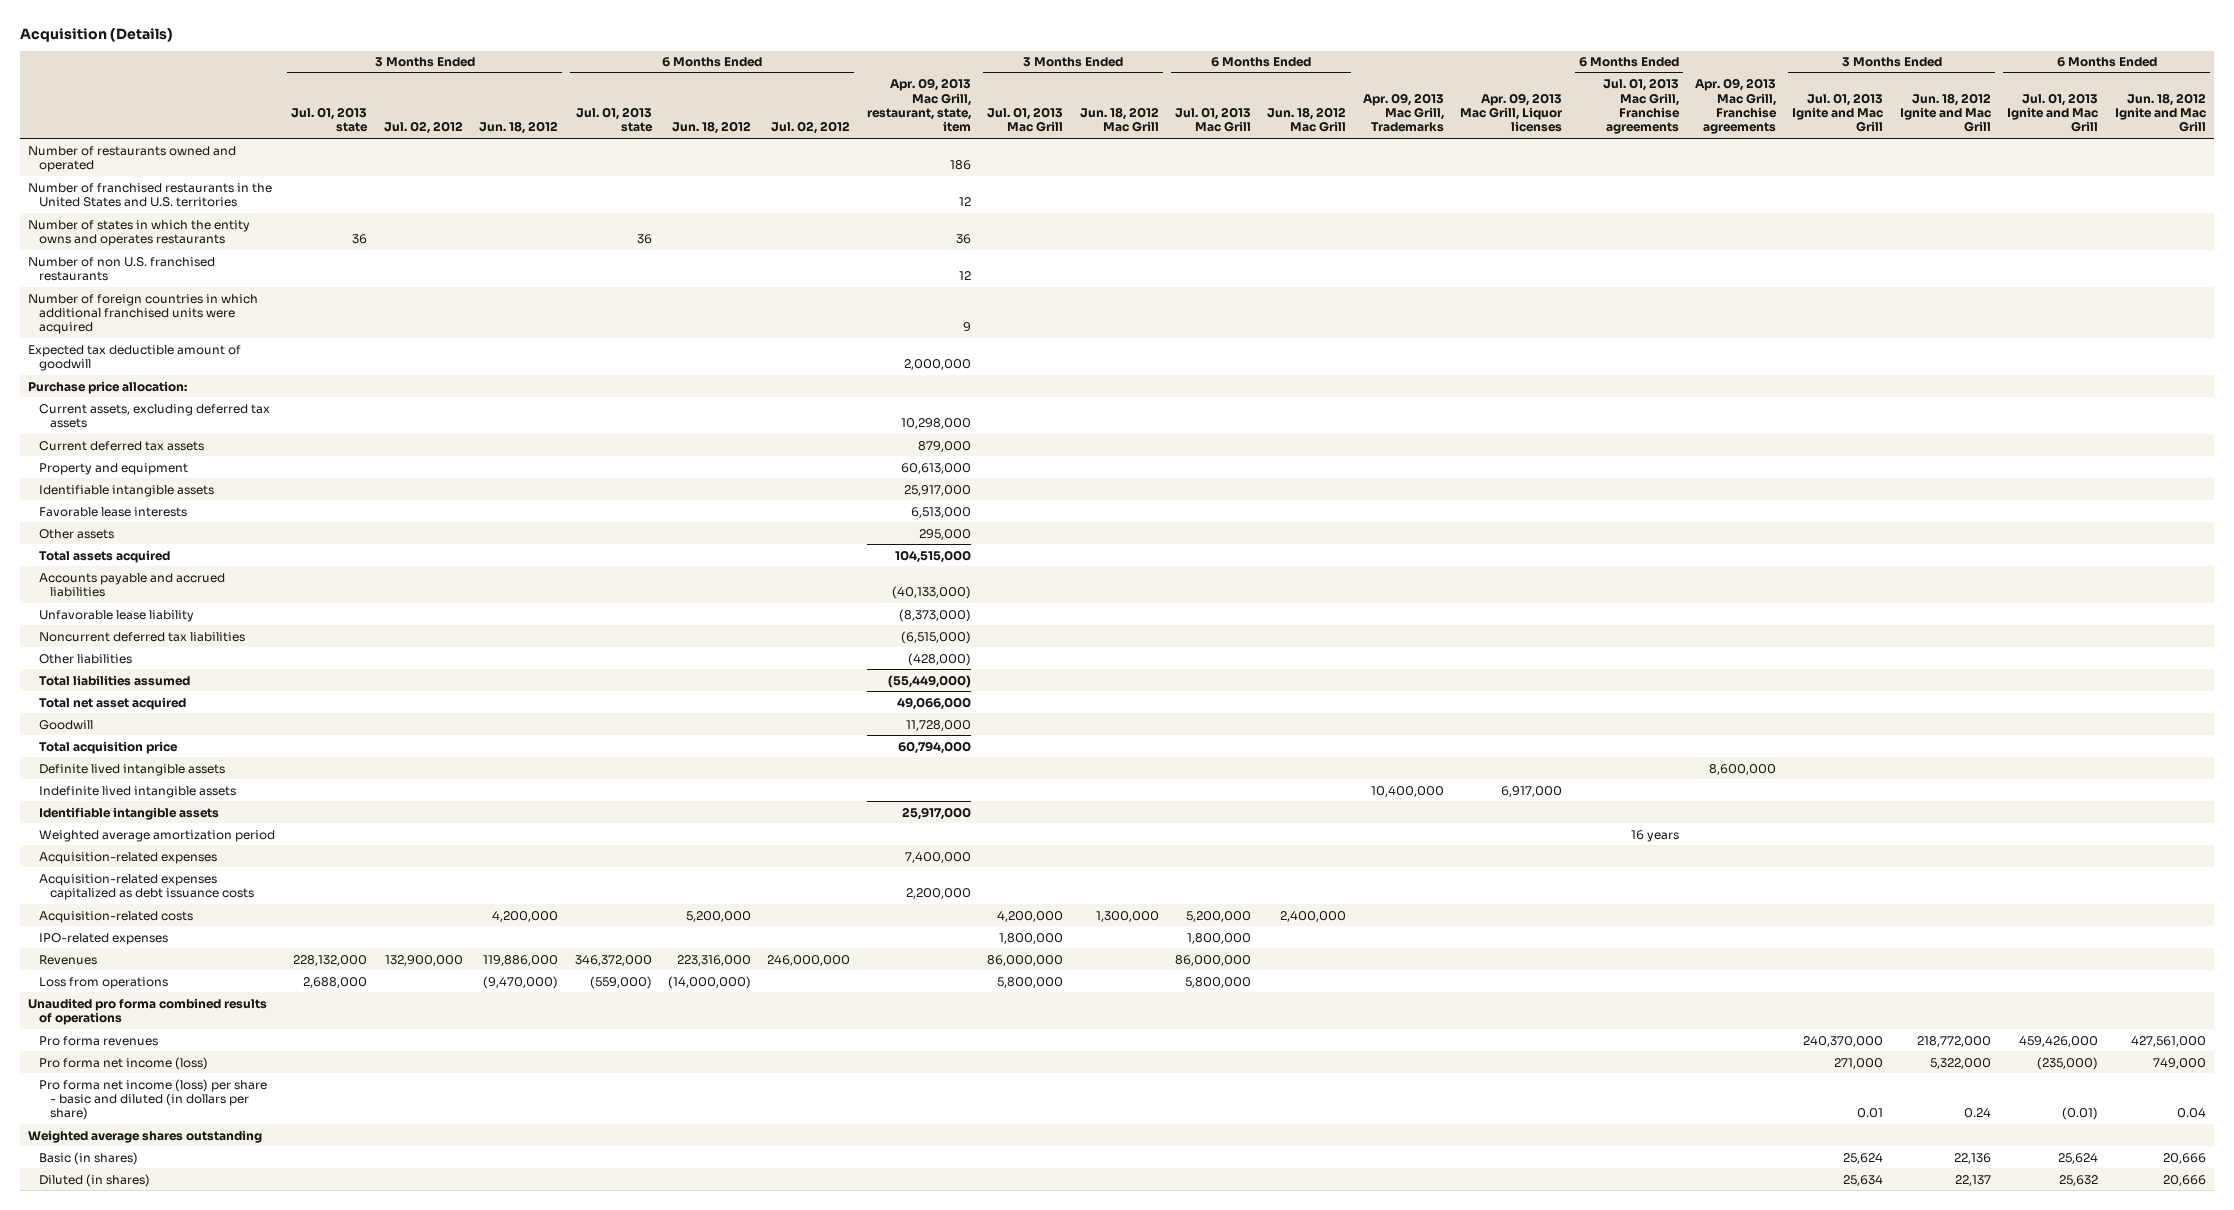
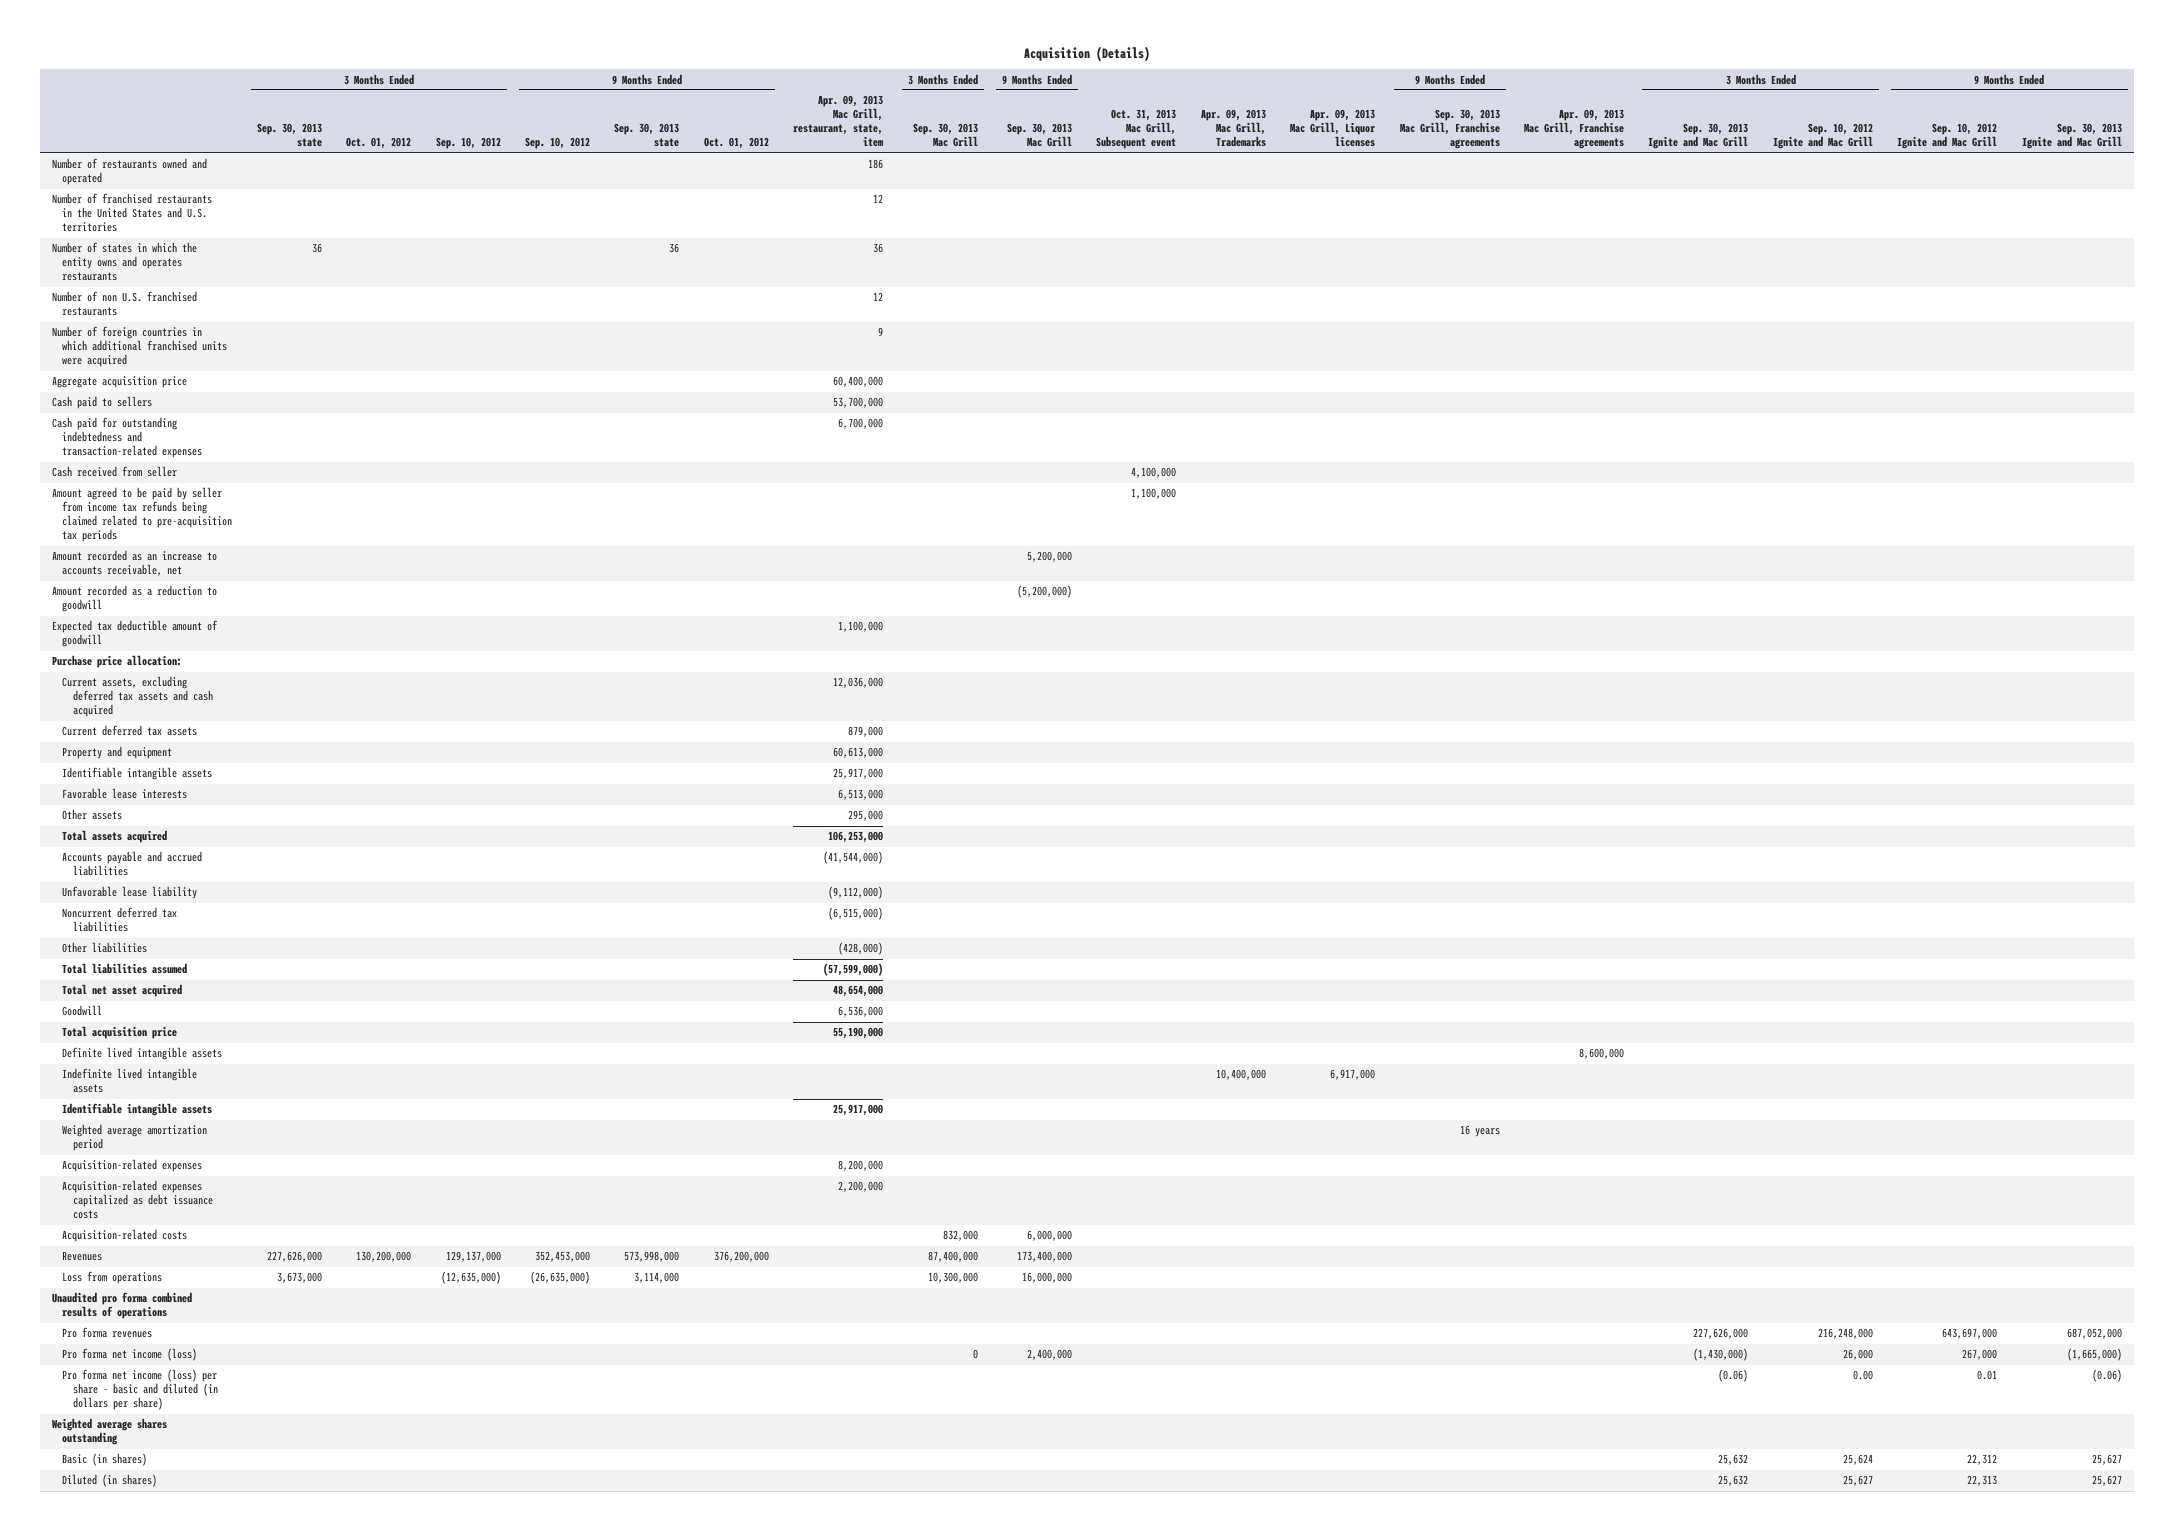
- | 3 Months Ended Jul. 01, 2013 state | 3 Months Ended Jul. 02, 2012 | 3 Months Ended Jun. 18, 2012 | 6 Months Ended Jul. 01, 2013 state | 6 Months Ended Jun. 18, 2012 | 6 Months Ended Jul. 02, 2012 | Apr. 09, 2013 Mac Grill, restaurant, state, item | 3 Months Ended Jul. 01, 2013 Mac Grill | 3 Months Ended Jun. 18, 2012 Mac Grill | 6 Months Ended Jul. 01, 2013 Mac Grill | 6 Months Ended Jun. 18, 2012 Mac Grill | Apr. 09, 2013 Mac Grill, Trademarks | Apr. 09, 2013 Mac Grill, Liquor licenses | 6 Months Ended Jul. 01, 2013 Mac Grill, Franchise agreements | Apr. 09, 2013 Mac Grill, Franchise agreements | 3 Months Ended Jul. 01, 2013 Ignite and Mac Grill | 3 Months Ended Jun. 18, 2012 Ignite and Mac Grill | 6 Months Ended Jul. 01, 2013 Ignite and Mac Grill | 6 Months Ended Jun. 18, 2012 Ignite and Mac Grill
+ | 3 Months Ended Sep. 30, 2013 state | 3 Months Ended Oct. 01, 2012 | 3 Months Ended Sep. 10, 2012 | 9 Months Ended Sep. 10, 2012 | 9 Months Ended Sep. 30, 2013 state | 9 Months Ended Oct. 01, 2012 | Apr. 09, 2013 Mac Grill, restaurant, state, item | 3 Months Ended Sep. 30, 2013 Mac Grill | 9 Months Ended Sep. 30, 2013 Mac Grill | Oct. 31, 2013 Mac Grill, Subsequent event | Apr. 09, 2013 Mac Grill, Trademarks | Apr. 09, 2013 Mac Grill, Liquor licenses | 9 Months Ended Sep. 30, 2013 Mac Grill, Franchise agreements | Apr. 09, 2013 Mac Grill, Franchise agreements | 3 Months Ended Sep. 30, 2013 Ignite and Mac Grill | 3 Months Ended Sep. 10, 2012 Ignite and Mac Grill | 9 Months Ended Sep. 10, 2012 Ignite and Mac Grill | 9 Months Ended Sep. 30, 2013 Ignite and Mac Grill
- Expected tax deductible amount of goodwill | | | | | | | 2,000,000 | | | | | | | | | | | |
+ Aggregate acquisition price | | | | | | | 60,400,000 | | | | | | | | | | |
+ Cash paid to sellers | | | | | | | 53,700,000 | | | | | | | | | | |
+ Cash paid for outstanding indebtedness and transaction-related expenses | | | | | | | 6,700,000 | | | | | | | | | | |
+ Cash received from seller | | | | | | | | | | 4,100,000 | | | | | | | |
+ Amount agreed to be paid by seller from income tax refunds being claimed related to pre-acquisition tax periods | | | | | | | | | | 1,100,000 | | | | | | | |
+ Amount recorded as an increase to accounts receivable, net | | | | | | | | | 5,200,000 | | | | | | | | |
+ Amount recorded as a reduction to goodwill | | | | | | | | | (5,200,000) | | | | | | | | |
+ Expected tax deductible amount of goodwill | | | | | | | 1,100,000 | | | | | | | | | | |
- Current assets, excluding deferred tax assets | | | | | | | 10,298,000 | | | | | | | | | | | |
+ Current assets, excluding deferred tax assets and cash acquired | | | | | | | 12,036,000 | | | | | | | | | | |
- Total assets acquired | | | | | | | 104,515,000 | | | | | | | | | | | |
- Accounts payable and accrued liabilities | | | | | | | (40,133,000) | | | | | | | | | | | |
- Unfavorable lease liability | | | | | | | (8,373,000) | | | | | | | | | | | |
+ Total assets acquired | | | | | | | 106,253,000 | | | | | | | | | | |
+ Accounts payable and accrued liabilities | | | | | | | (41,544,000) | | | | | | | | | | |
+ Unfavorable lease liability | | | | | | | (9,112,000) | | | | | | | | | | |
- Total liabilities assumed | | | | | | | (55,449,000) | | | | | | | | | | | |
- Total net asset acquired | | | | | | | 49,066,000 | | | | | | | | | | | |
- Goodwill | | | | | | | 11,728,000 | | | | | | | | | | | |
- Total acquisition price | | | | | | | 60,794,000 | | | | | | | | | | | |
+ Total liabilities assumed | | | | | | | (57,599,000) | | | | | | | | | | |
+ Total net asset acquired | | | | | | | 48,654,000 | | | | | | | | | | |
+ Goodwill | | | | | | | 6,536,000 | | | | | | | | | | |
+ Total acquisition price | | | | | | | 55,190,000 | | | | | | | | | | |
- Acquisition-related expenses | | | | | | | 7,400,000 | | | | | | | | | | | |
+ Acquisition-related expenses | | | | | | | 8,200,000 | | | | | | | | | | |
- IPO-related expenses | | | | | | | | 1,800,000 | | 1,800,000 | | | | | | | | |

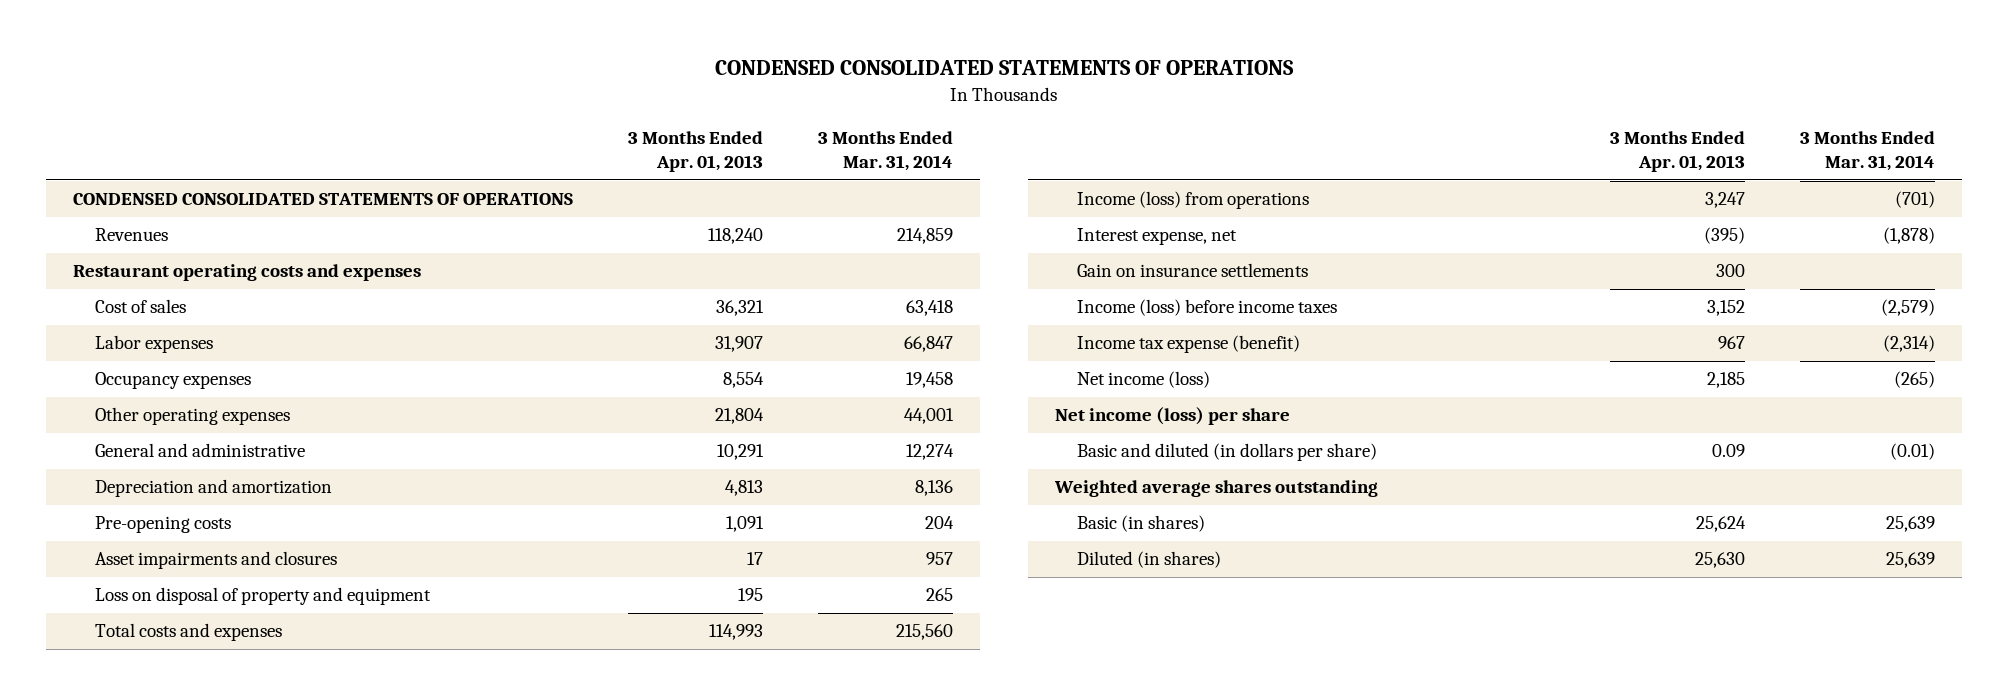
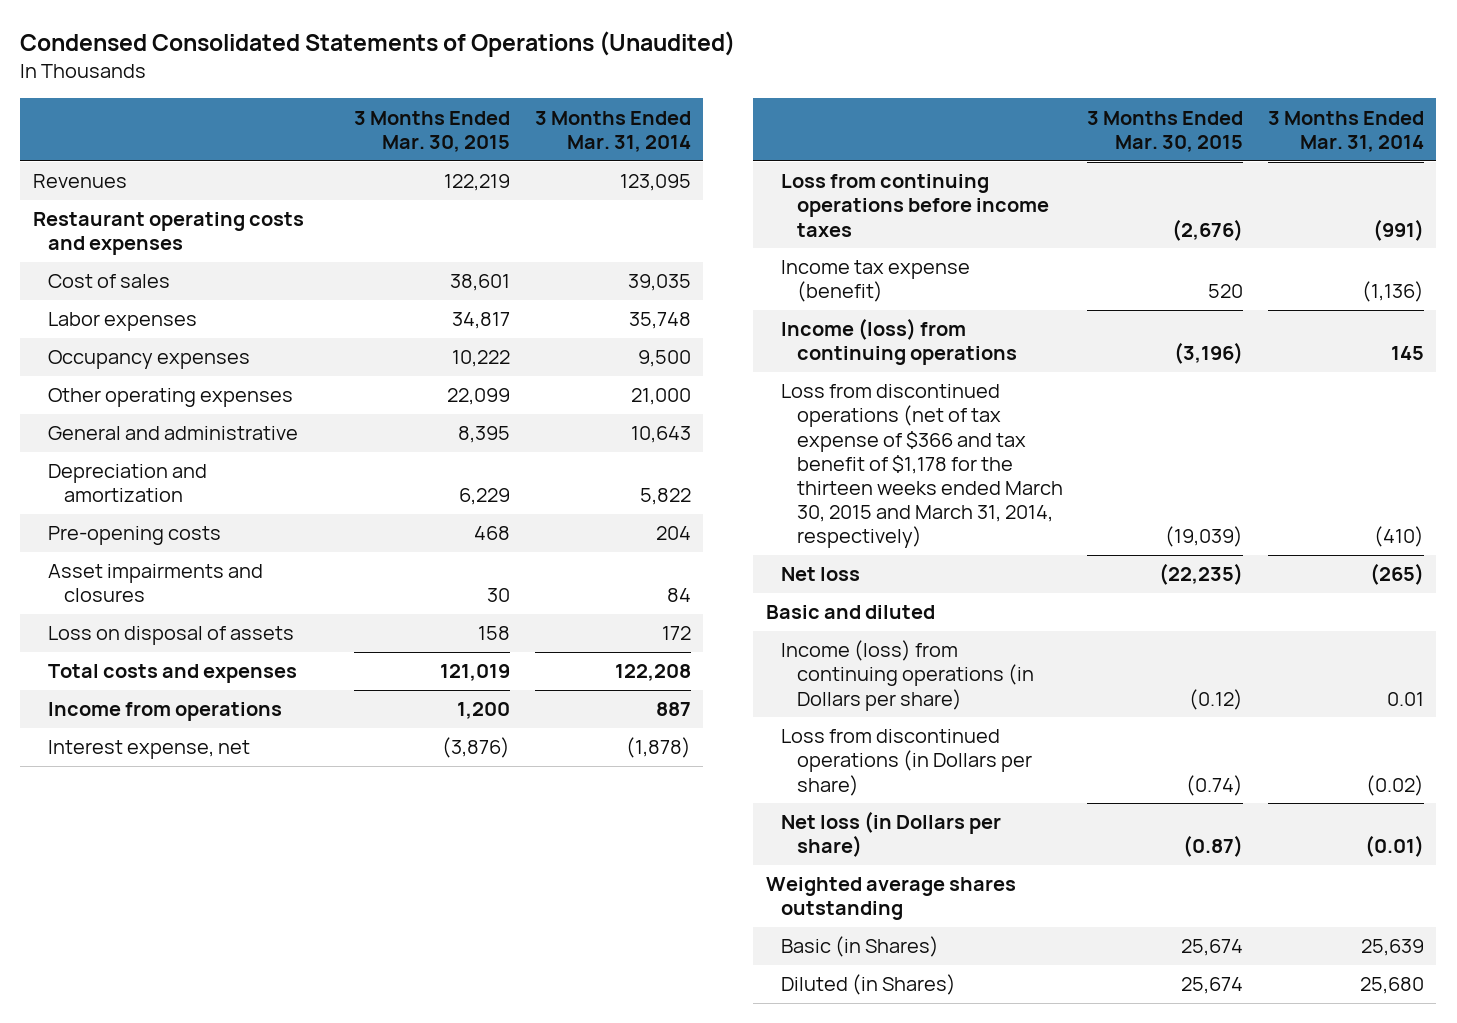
- CONDENSED CONSOLIDATED STATEMENTS OF OPERATIONS
+ Condensed Consolidated Statements of Operations (Unaudited)
- | 3 Months Ended Apr. 01, 2013 | 3 Months Ended Mar. 31, 2014
+ | 3 Months Ended Mar. 30, 2015 | 3 Months Ended Mar. 31, 2014
- CONDENSED CONSOLIDATED STATEMENTS OF OPERATIONS
- Revenues | 118,240 | 214,859
+ Revenues | 122,219 | 123,095
- Cost of sales | 36,321 | 63,418
- Labor expenses | 31,907 | 66,847
- Occupancy expenses | 8,554 | 19,458
- Other operating expenses | 21,804 | 44,001
- General and administrative | 10,291 | 12,274
- Depreciation and amortization | 4,813 | 8,136
+ Cost of sales | 38,601 | 39,035
+ Labor expenses | 34,817 | 35,748
+ Occupancy expenses | 10,222 | 9,500
+ Other operating expenses | 22,099 | 21,000
+ General and administrative | 8,395 | 10,643
+ Depreciation and amortization | 6,229 | 5,822
- Asset impairments and closures | 17 | 957
- Loss on disposal of property and equipment | 195 | 265
- Total costs and expenses | 114,993 | 215,560
- Income (loss) from operations | 3,247 | (701)
+ Asset impairments and closures | 30 | 84
+ Loss on disposal of assets | 158 | 172
+ Total costs and expenses | 121,019 | 122,208
+ Income from operations | 1,200 | 887
- Gain on insurance settlements | 300 |
- Income (loss) before income taxes | 3,152 | (2,579)
- Income tax expense (benefit) | 967 | (2,314)
- Net income (loss) | 2,185 | (265)
- Net income (loss) per share
- Basic and diluted (in dollars per share) | 0.09 | (0.01)
+ Loss from continuing operations before income taxes | (2,676) | (991)
+ Income tax expense (benefit) | 520 | (1,136)
+ Income (loss) from continuing operations | (3,196) | 145
+ Loss from discontinued operations (net of tax expense of $366 and tax benefit of $1,178 for the thirteen weeks ended March 30, 2015 and March 31, 2014, respectively) | (19,039) | (410)
+ Net loss | (22,235) | (265)
+ Basic and diluted
+ Income (loss) from continuing operations (in Dollars per share) | (0.12) | 0.01
+ Loss from discontinued operations (in Dollars per share) | (0.74) | (0.02)
+ Net loss (in Dollars per share) | (0.87) | (0.01)
- Basic (in shares) | 25,624 | 25,639
- Diluted (in shares) | 25,630 | 25,639
+ Basic (in Shares) | 25,674 | 25,639
+ Diluted (in Shares) | 25,674 | 25,680

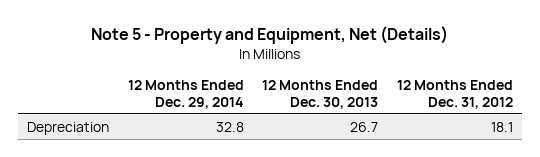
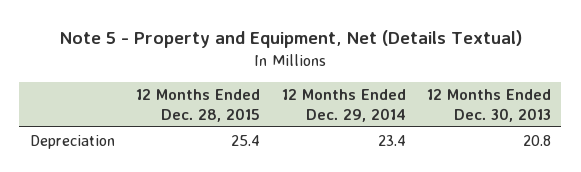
- Note 5 - Property and Equipment, Net (Details)
+ Note 5 - Property and Equipment, Net (Details Textual)
- | 12 Months Ended Dec. 29, 2014 | 12 Months Ended Dec. 30, 2013 | 12 Months Ended Dec. 31, 2012
+ | 12 Months Ended Dec. 28, 2015 | 12 Months Ended Dec. 29, 2014 | 12 Months Ended Dec. 30, 2013
- Depreciation | 32.8 | 26.7 | 18.1
+ Depreciation | 25.4 | 23.4 | 20.8

